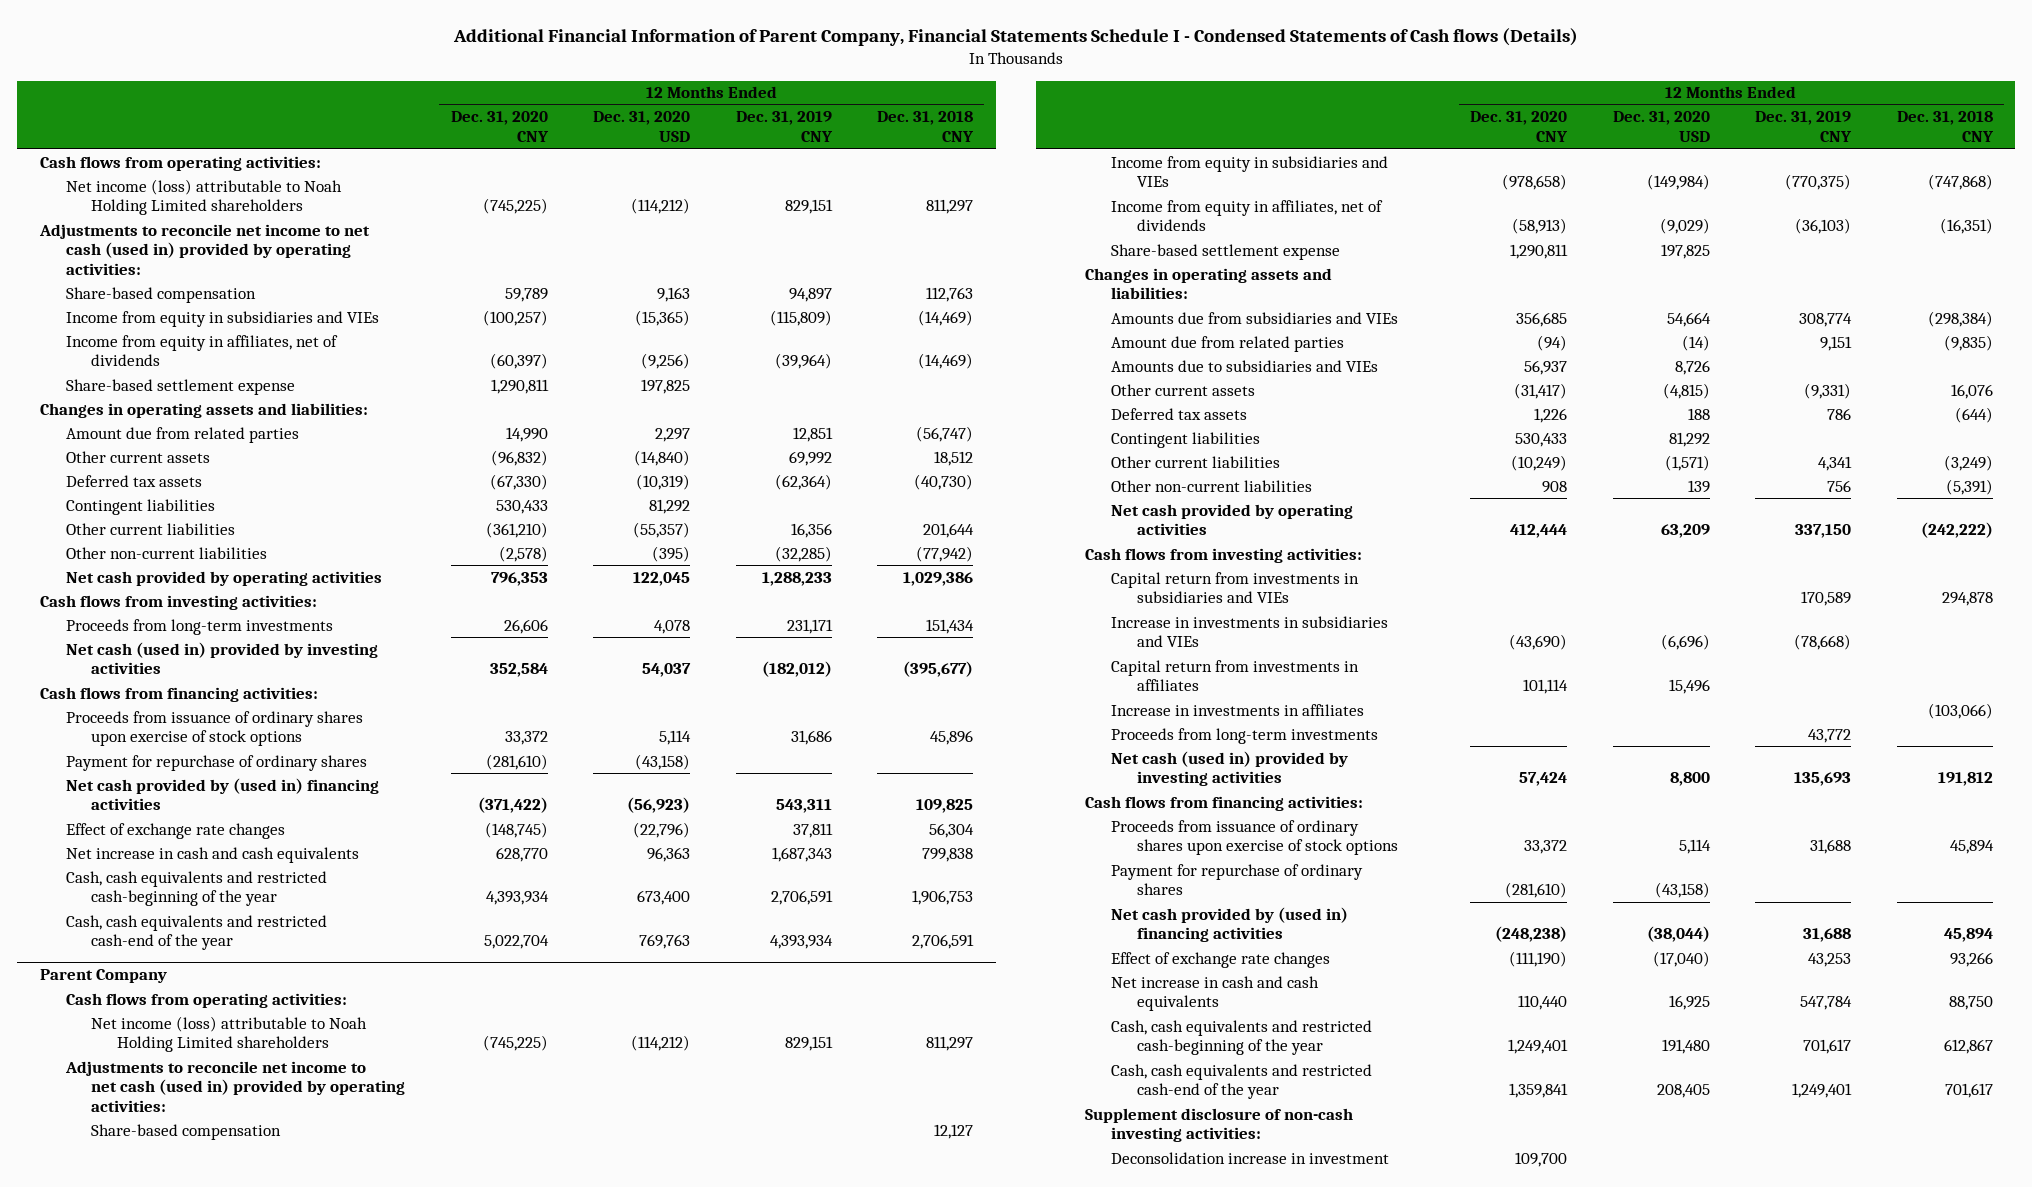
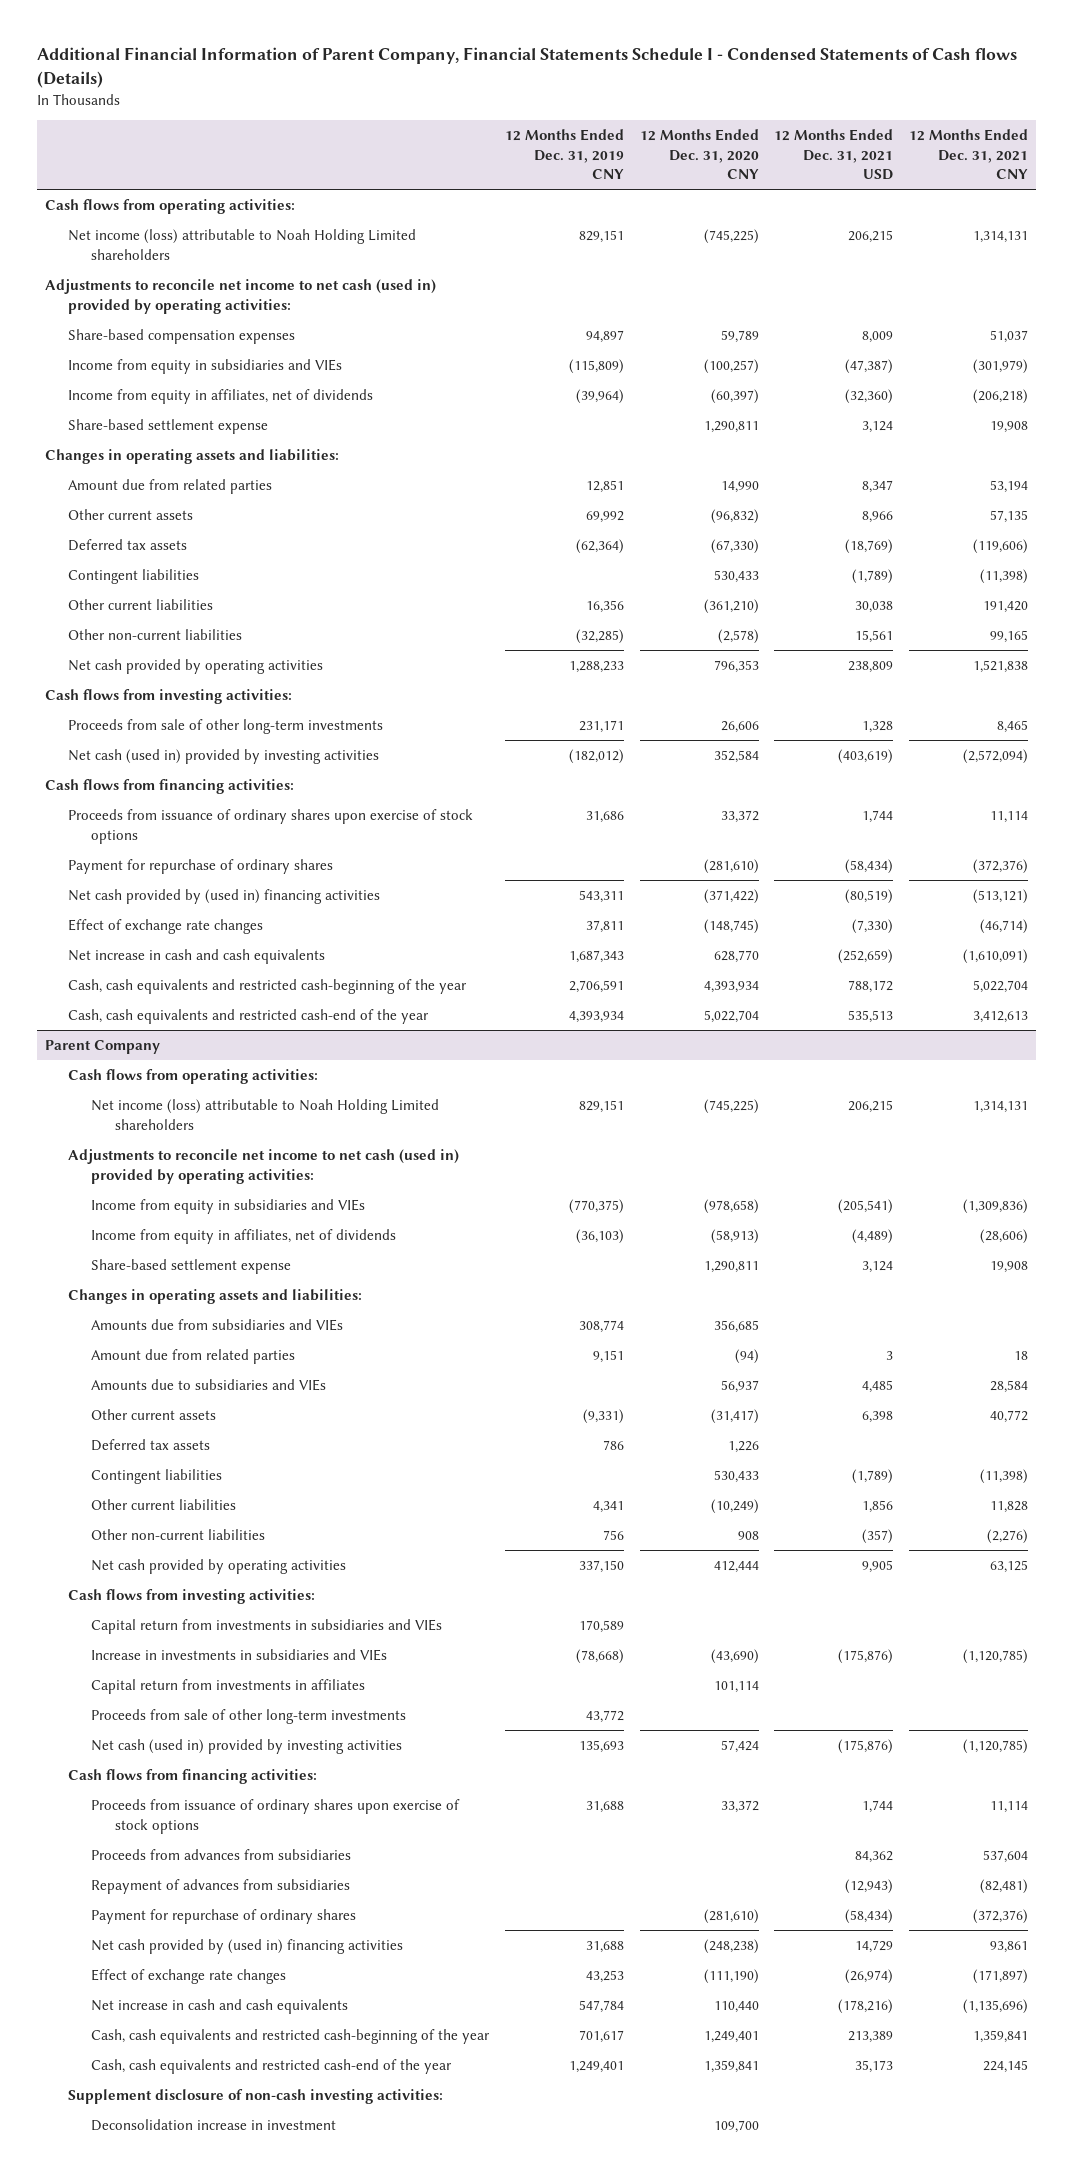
- | 12 Months Ended Dec. 31, 2020 CNY | 12 Months Ended Dec. 31, 2020 USD | 12 Months Ended Dec. 31, 2019 CNY | 12 Months Ended Dec. 31, 2018 CNY
+ | 12 Months Ended Dec. 31, 2019 CNY | 12 Months Ended Dec. 31, 2020 CNY | 12 Months Ended Dec. 31, 2021 USD | 12 Months Ended Dec. 31, 2021 CNY
- Share-based compensation | 59,789 | 9,163 | 94,897 | 112,763
+ Share-based compensation expenses | 94,897 | 59,789 | 8,009 | 51,037
- Proceeds from long-term investments | 26,606 | 4,078 | 231,171 | 151,434
+ Proceeds from sale of other long-term investments | 231,171 | 26,606 | 1,328 | 8,465
@ Parent Company
- Share-based compensation | | | | 12,127
- Increase in investments in affiliates | | | | (103,066)
- Proceeds from long-term investments | | | 43,772 |
+ Proceeds from sale of other long-term investments | 43,772 | | |
+ Proceeds from advances from subsidiaries | | | 84,362 | 537,604
+ Repayment of advances from subsidiaries | | | (12,943) | (82,481)

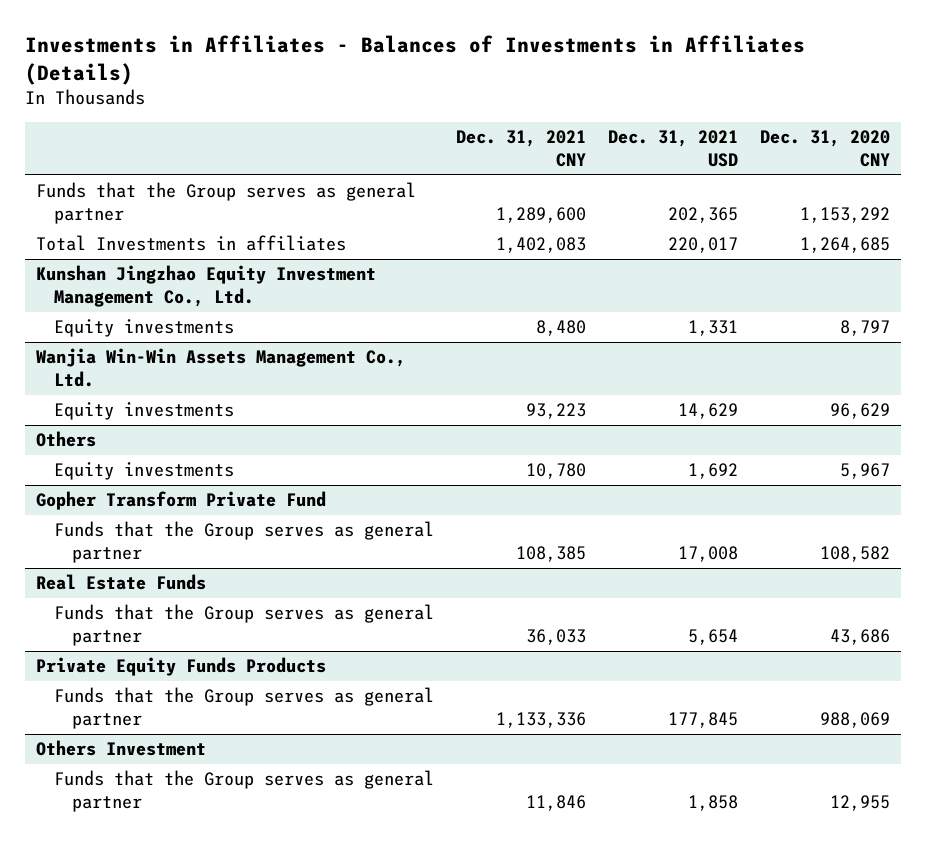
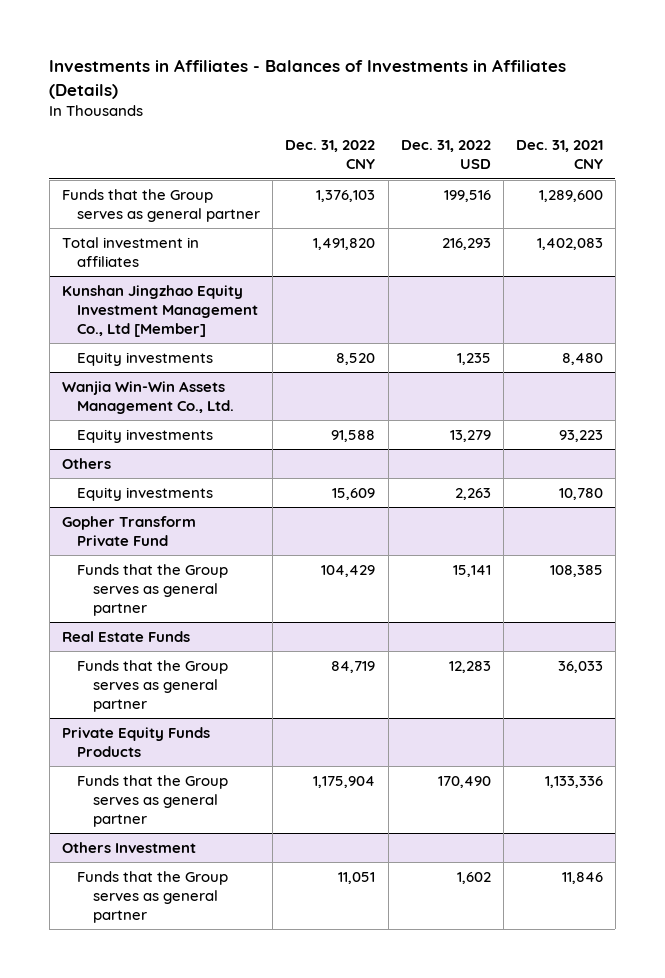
- | Dec. 31, 2021 CNY | Dec. 31, 2021 USD | Dec. 31, 2020 CNY
+ | Dec. 31, 2022 CNY | Dec. 31, 2022 USD | Dec. 31, 2021 CNY
- Total Investments in affiliates | 1,402,083 | 220,017 | 1,264,685
- Kunshan Jingzhao Equity Investment Management Co., Ltd.
+ Total investment in affiliates | 1,491,820 | 216,293 | 1,402,083
+ Kunshan Jingzhao Equity Investment Management Co., Ltd [Member]

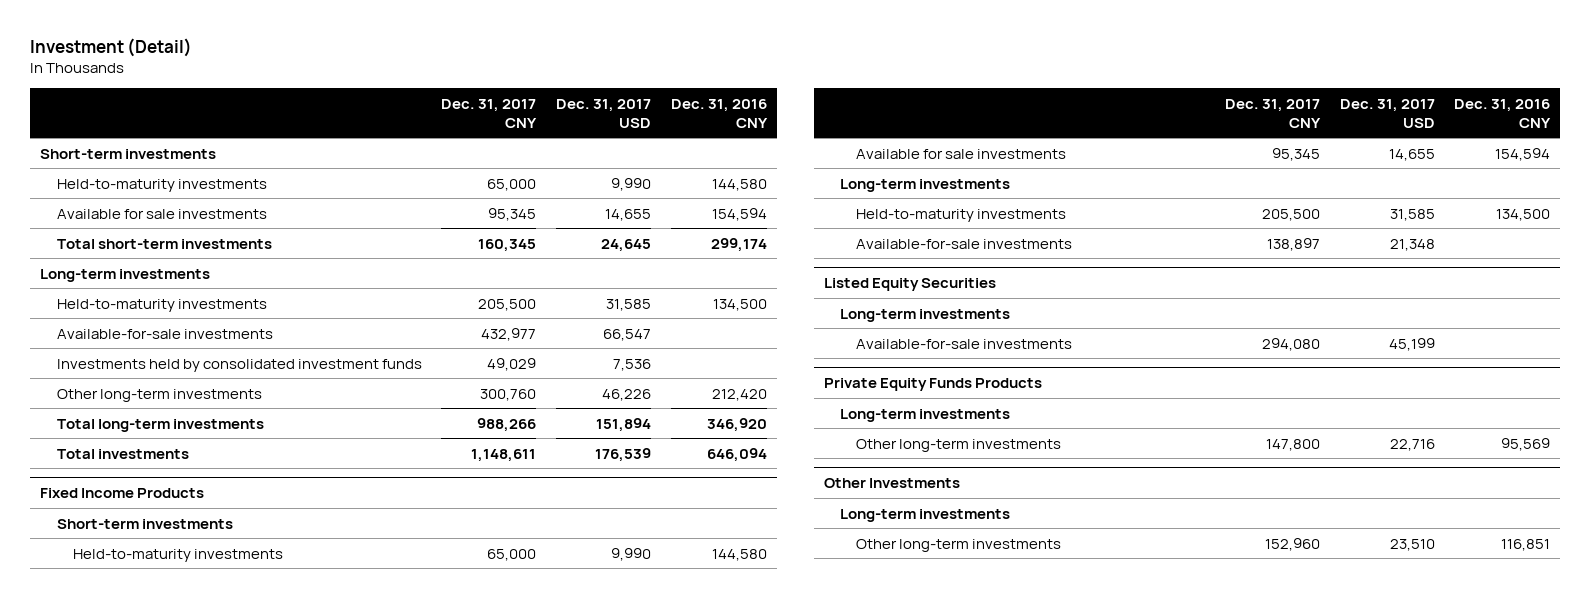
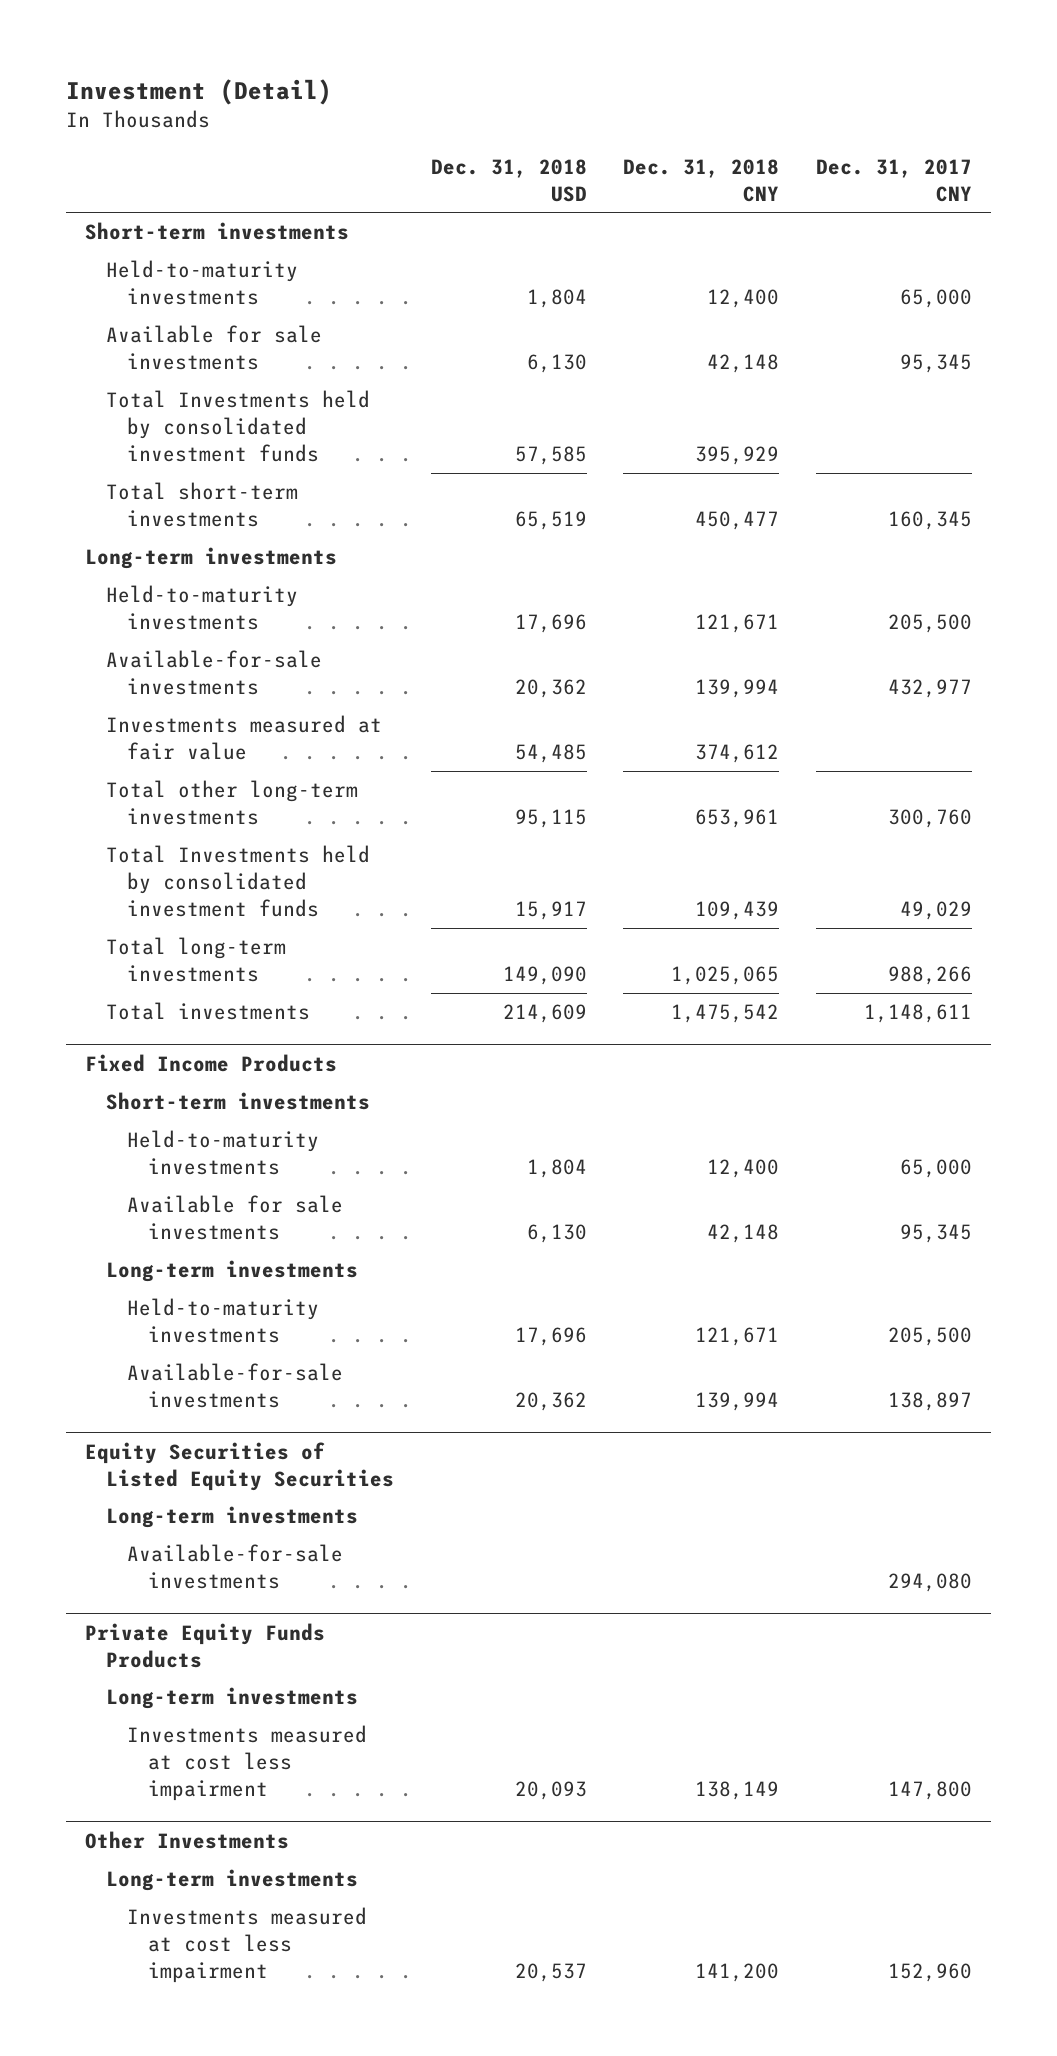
- | Dec. 31, 2017 CNY | Dec. 31, 2017 USD | Dec. 31, 2016 CNY
+ | Dec. 31, 2018 USD | Dec. 31, 2018 CNY | Dec. 31, 2017 CNY
+ Total Investments held by consolidated investment funds | 57,585 | 395,929 |
- Investments held by consolidated investment funds | 49,029 | 7,536 |
- Other long-term investments | 300,760 | 46,226 | 212,420
+ Investments measured at fair value | 54,485 | 374,612 |
+ Total other long-term investments | 95,115 | 653,961 | 300,760
+ Total Investments held by consolidated investment funds | 15,917 | 109,439 | 49,029
- Listed Equity Securities
+ Equity Securities of Listed Equity Securities
@ Private Equity Funds Products
- Other long-term investments | 147,800 | 22,716 | 95,569
+ Investments measured at cost less impairment | 20,093 | 138,149 | 147,800
@ Other Investments
- Other long-term investments | 152,960 | 23,510 | 116,851
+ Investments measured at cost less impairment | 20,537 | 141,200 | 152,960

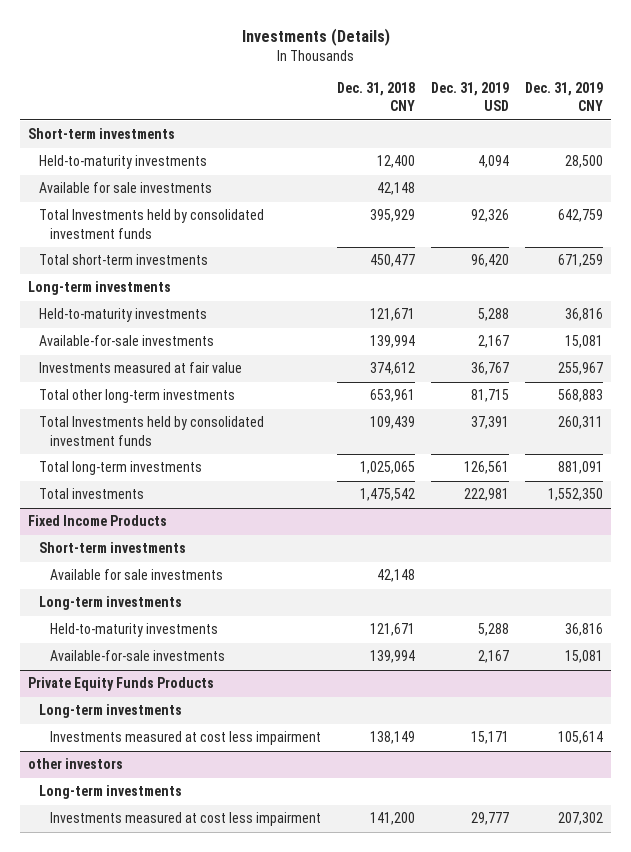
- Investment (Detail)
+ Investments (Details)
- | Dec. 31, 2018 USD | Dec. 31, 2018 CNY | Dec. 31, 2017 CNY
+ | Dec. 31, 2018 CNY | Dec. 31, 2019 USD | Dec. 31, 2019 CNY
@ Fixed Income Products
- Held-to-maturity investments | 1,804 | 12,400 | 65,000
- Equity Securities of Listed Equity Securities
- Long-term investments
- Available-for-sale investments | | | 294,080
- Other Investments
+ other investors

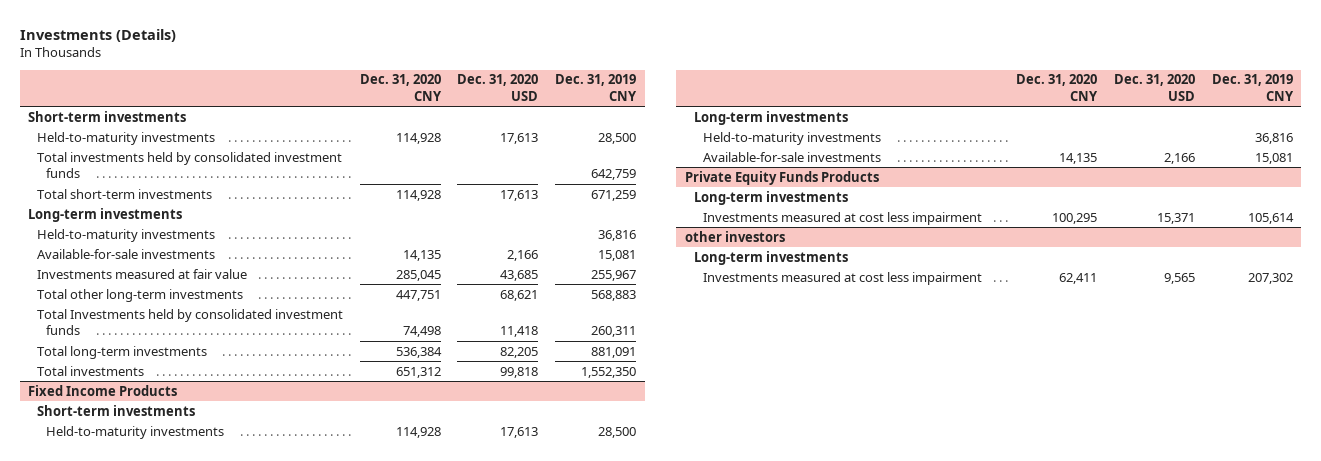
- | Dec. 31, 2018 CNY | Dec. 31, 2019 USD | Dec. 31, 2019 CNY
+ | Dec. 31, 2020 CNY | Dec. 31, 2020 USD | Dec. 31, 2019 CNY
- Available for sale investments | 42,148 | |
- Total Investments held by consolidated investment funds | 395,929 | 92,326 | 642,759
+ Total investments held by consolidated investment funds | | | 642,759
@ Fixed Income Products
- Available for sale investments | 42,148 | |
+ Held-to-maturity investments | 114,928 | 17,613 | 28,500

